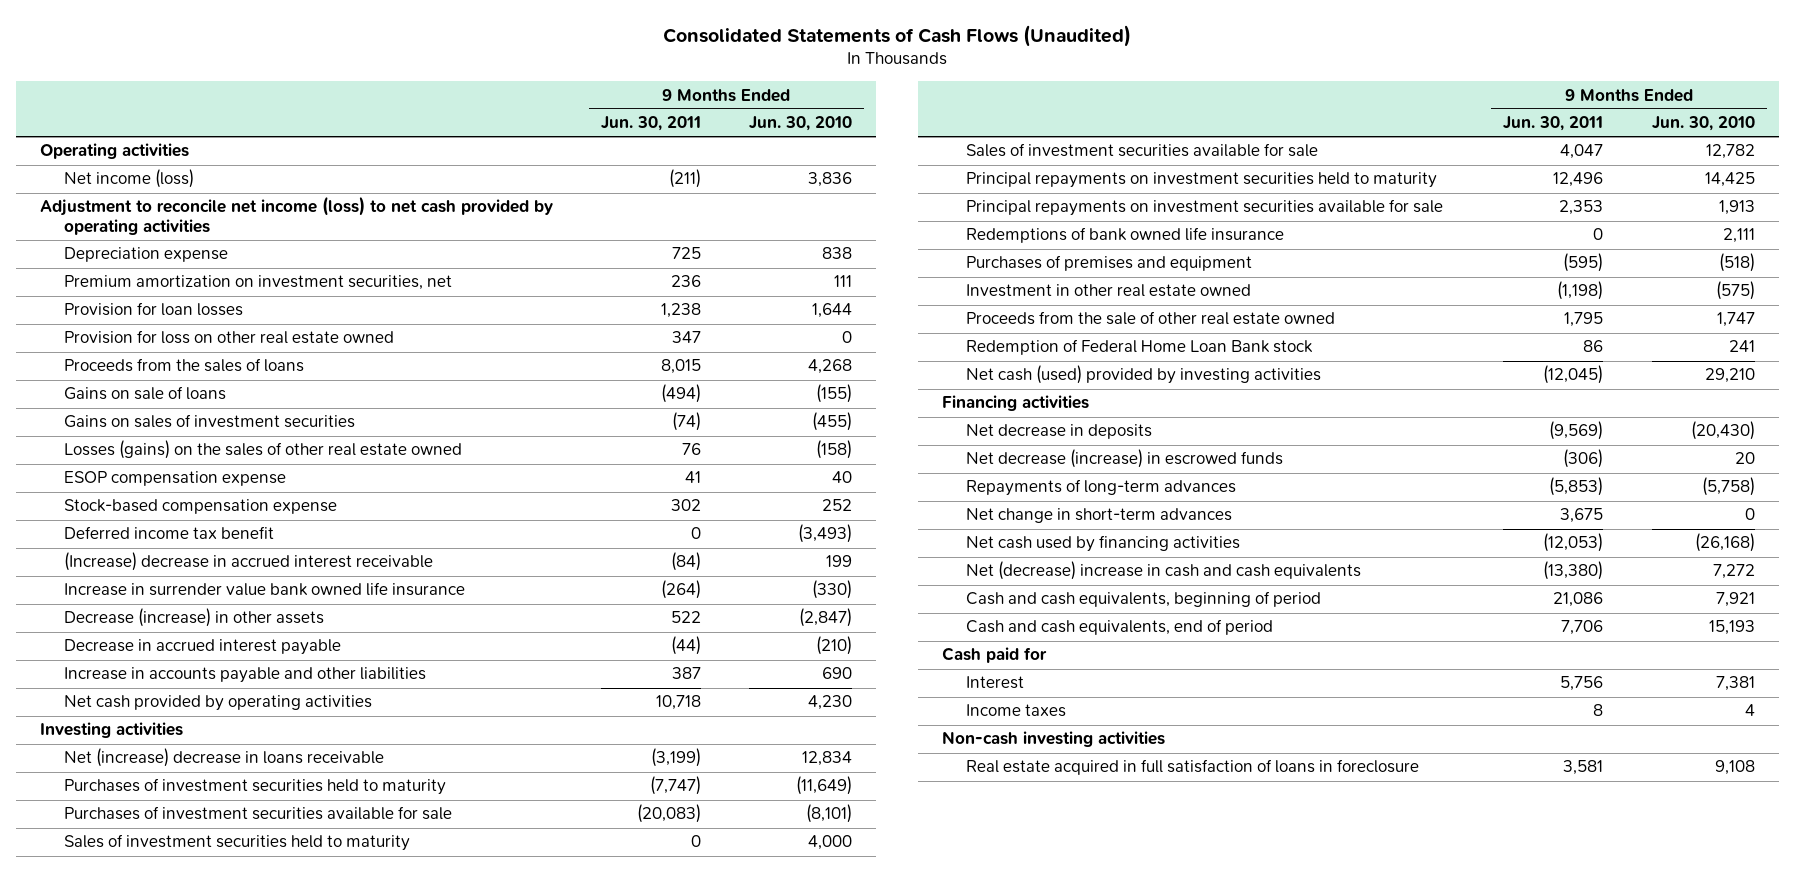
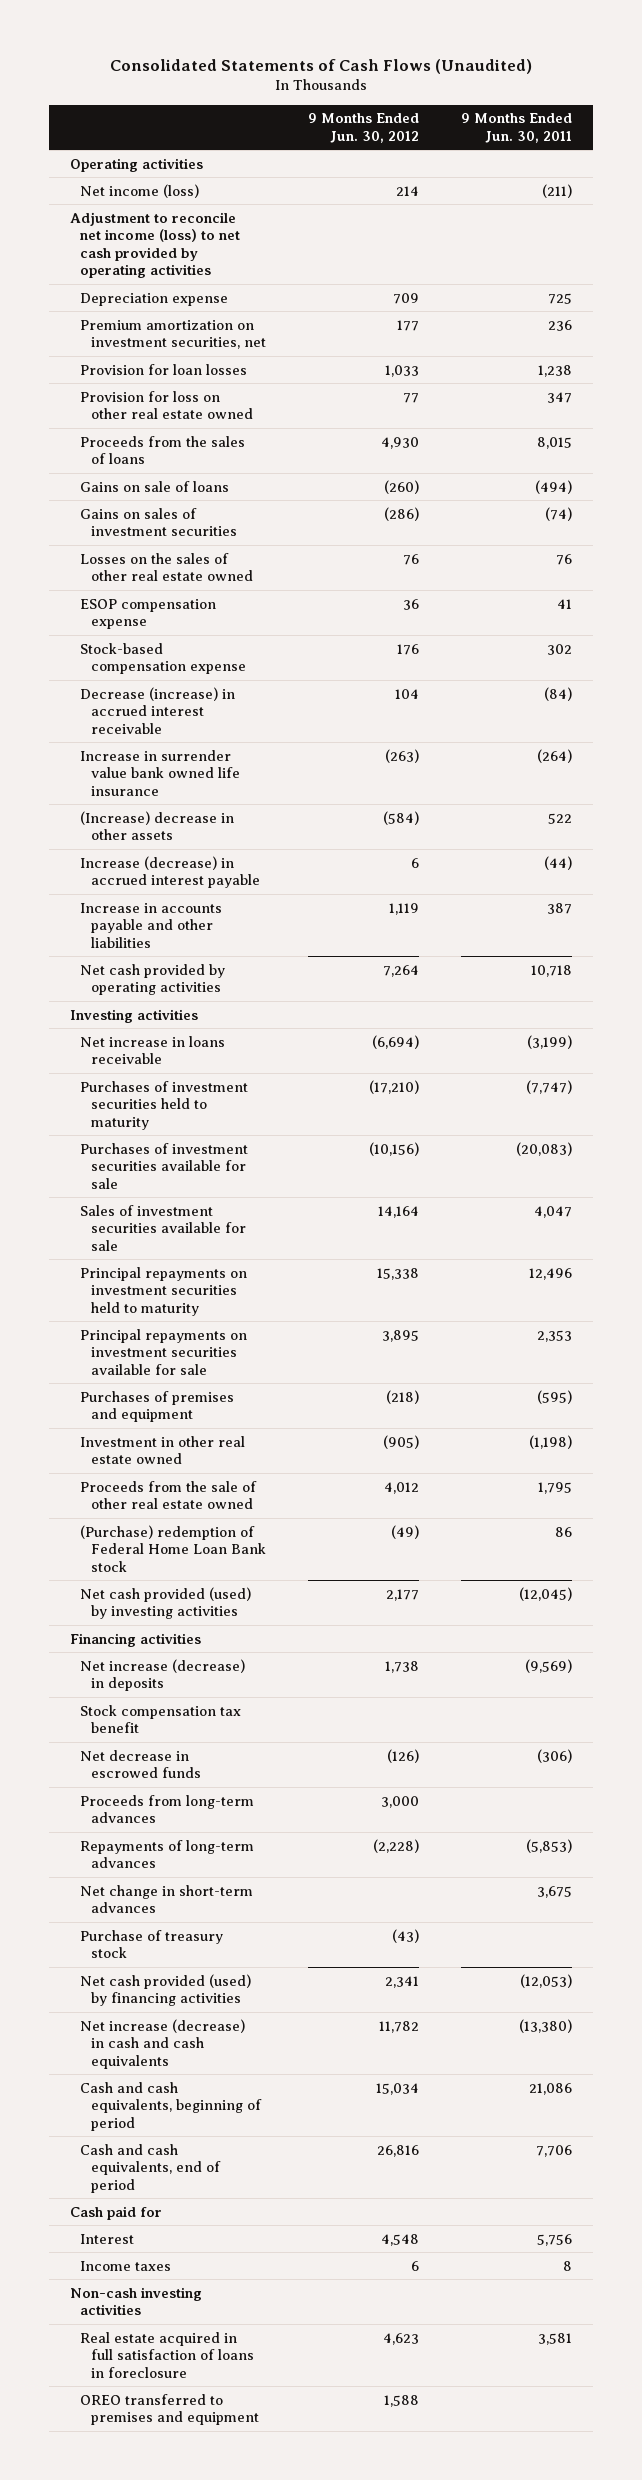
- | 9 Months Ended Jun. 30, 2011 | 9 Months Ended Jun. 30, 2010
+ | 9 Months Ended Jun. 30, 2012 | 9 Months Ended Jun. 30, 2011
- Losses (gains) on the sales of other real estate owned | 76 | (158)
+ Losses on the sales of other real estate owned | 76 | 76
- Deferred income tax benefit | 0 | (3,493)
- (Increase) decrease in accrued interest receivable | (84) | 199
+ Decrease (increase) in accrued interest receivable | 104 | (84)
- Decrease (increase) in other assets | 522 | (2,847)
- Decrease in accrued interest payable | (44) | (210)
+ (Increase) decrease in other assets | (584) | 522
+ Increase (decrease) in accrued interest payable | 6 | (44)
- Net (increase) decrease in loans receivable | (3,199) | 12,834
+ Net increase in loans receivable | (6,694) | (3,199)
- Sales of investment securities held to maturity | 0 | 4,000
- Redemptions of bank owned life insurance | 0 | 2,111
- Redemption of Federal Home Loan Bank stock | 86 | 241
- Net cash (used) provided by investing activities | (12,045) | 29,210
+ (Purchase) redemption of Federal Home Loan Bank stock | (49) | 86
+ Net cash provided (used) by investing activities | 2,177 | (12,045)
- Net decrease in deposits | (9,569) | (20,430)
- Net decrease (increase) in escrowed funds | (306) | 20
+ Net increase (decrease) in deposits | 1,738 | (9,569)
+ Stock compensation tax benefit
+ Net decrease in escrowed funds | (126) | (306)
+ Proceeds from long-term advances | 3,000 |
- Net cash used by financing activities | (12,053) | (26,168)
- Net (decrease) increase in cash and cash equivalents | (13,380) | 7,272
+ Purchase of treasury stock | (43) |
+ Net cash provided (used) by financing activities | 2,341 | (12,053)
+ Net increase (decrease) in cash and cash equivalents | 11,782 | (13,380)
+ OREO transferred to premises and equipment | 1,588 |

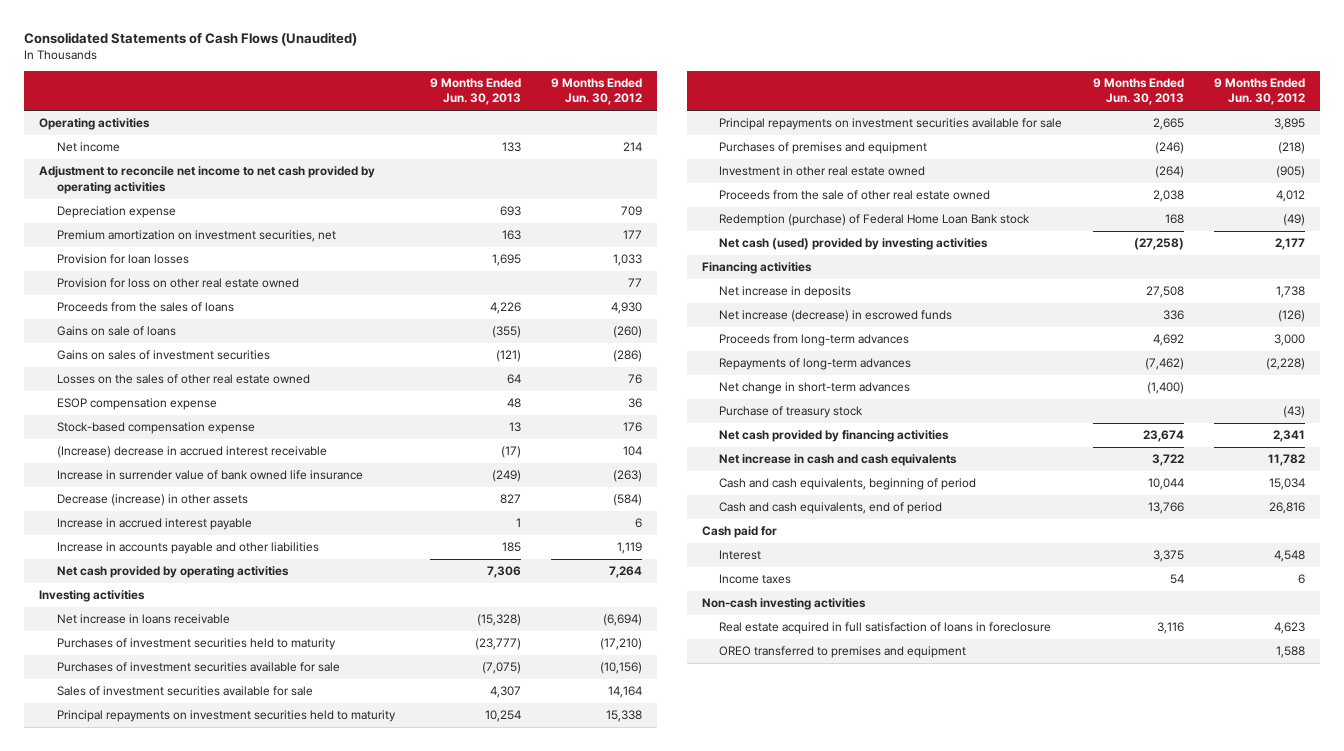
- | 9 Months Ended Jun. 30, 2012 | 9 Months Ended Jun. 30, 2011
+ | 9 Months Ended Jun. 30, 2013 | 9 Months Ended Jun. 30, 2012
- Net income (loss) | 214 | (211)
- Adjustment to reconcile net income (loss) to net cash provided by operating activities
+ Net income | 133 | 214
+ Adjustment to reconcile net income to net cash provided by operating activities
- Decrease (increase) in accrued interest receivable | 104 | (84)
- Increase in surrender value bank owned life insurance | (263) | (264)
- (Increase) decrease in other assets | (584) | 522
- Increase (decrease) in accrued interest payable | 6 | (44)
+ (Increase) decrease in accrued interest receivable | (17) | 104
+ Increase in surrender value of bank owned life insurance | (249) | (263)
+ Decrease (increase) in other assets | 827 | (584)
+ Increase in accrued interest payable | 1 | 6
- (Purchase) redemption of Federal Home Loan Bank stock | (49) | 86
- Net cash provided (used) by investing activities | 2,177 | (12,045)
+ Redemption (purchase) of Federal Home Loan Bank stock | 168 | (49)
+ Net cash (used) provided by investing activities | (27,258) | 2,177
- Net increase (decrease) in deposits | 1,738 | (9,569)
- Stock compensation tax benefit
- Net decrease in escrowed funds | (126) | (306)
+ Net increase in deposits | 27,508 | 1,738
+ Net increase (decrease) in escrowed funds | 336 | (126)
- Net cash provided (used) by financing activities | 2,341 | (12,053)
- Net increase (decrease) in cash and cash equivalents | 11,782 | (13,380)
+ Net cash provided by financing activities | 23,674 | 2,341
+ Net increase in cash and cash equivalents | 3,722 | 11,782

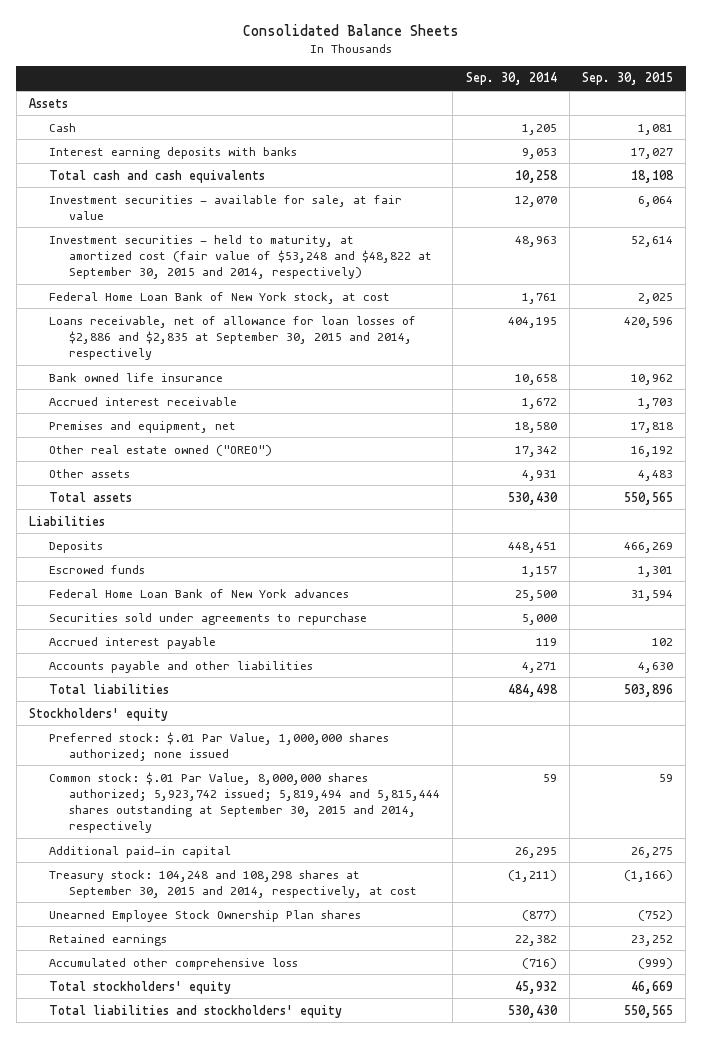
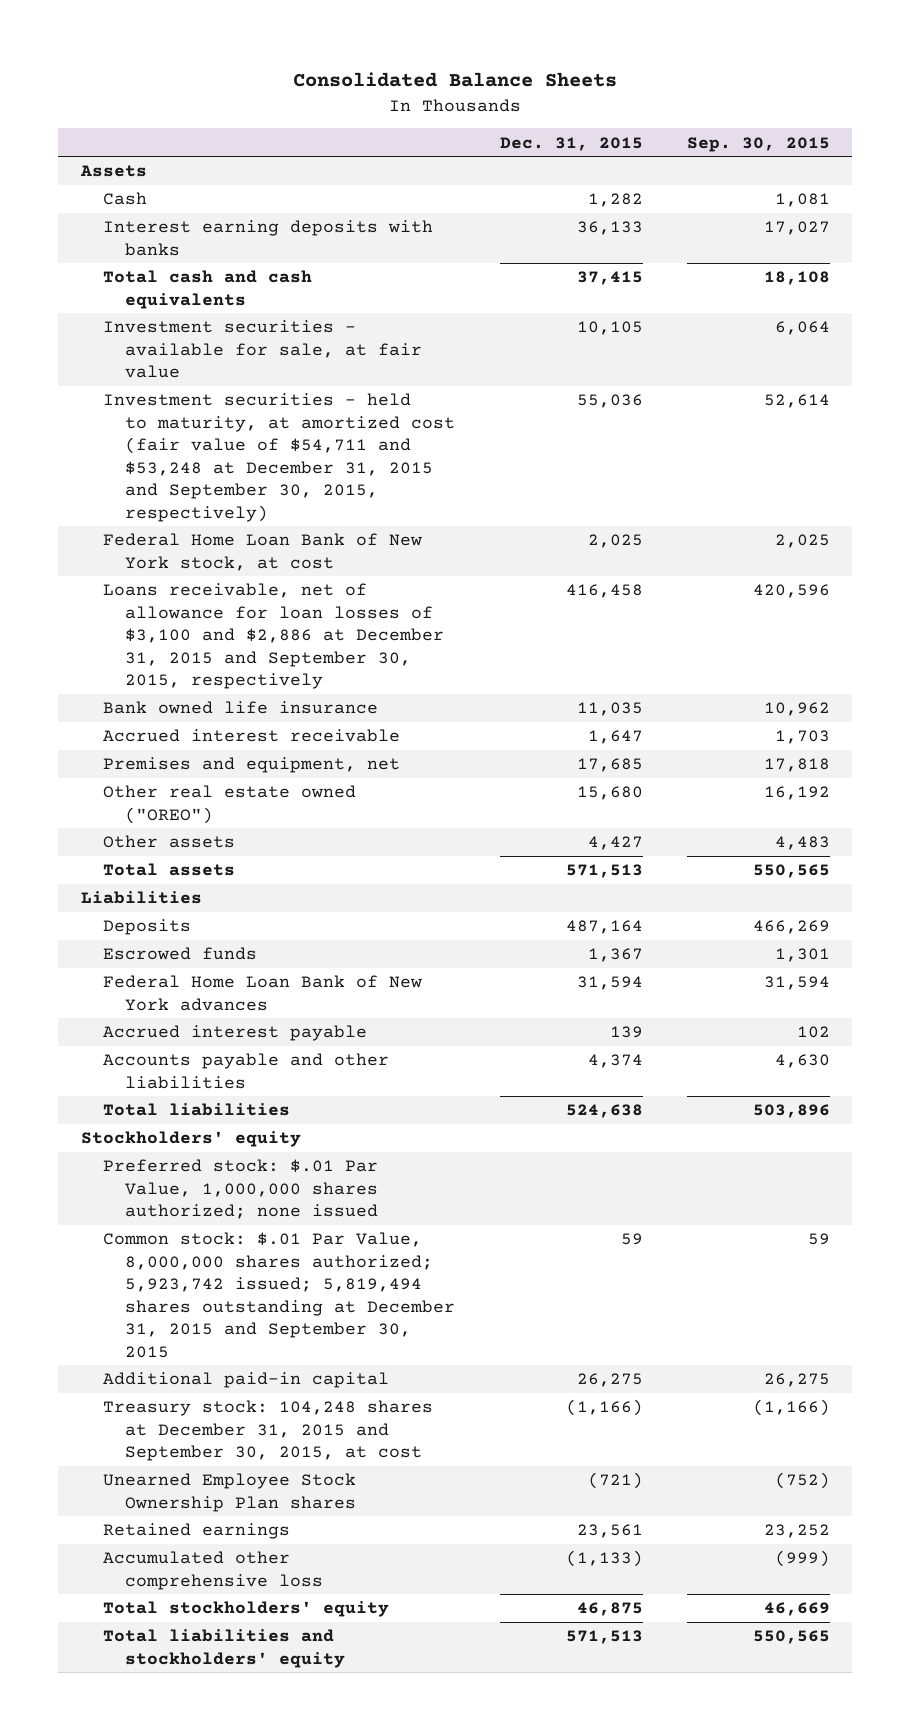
- | Sep. 30, 2014 | Sep. 30, 2015
+ | Dec. 31, 2015 | Sep. 30, 2015
- Investment securities - held to maturity, at amortized cost (fair value of $53,248 and $48,822 at September 30, 2015 and 2014, respectively) | 48,963 | 52,614
+ Investment securities - held to maturity, at amortized cost (fair value of $54,711 and $53,248 at December 31, 2015 and September 30, 2015, respectively) | 55,036 | 52,614
- Loans receivable, net of allowance for loan losses of $2,886 and $2,835 at September 30, 2015 and 2014, respectively | 404,195 | 420,596
+ Loans receivable, net of allowance for loan losses of $3,100 and $2,886 at December 31, 2015 and September 30, 2015, respectively | 416,458 | 420,596
- Securities sold under agreements to repurchase | 5,000 |
- Common stock: $.01 Par Value, 8,000,000 shares authorized; 5,923,742 issued; 5,819,494 and 5,815,444 shares outstanding at September 30, 2015 and 2014, respectively | 59 | 59
+ Common stock: $.01 Par Value, 8,000,000 shares authorized; 5,923,742 issued; 5,819,494 shares outstanding at December 31, 2015 and September 30, 2015 | 59 | 59
- Treasury stock: 104,248 and 108,298 shares at September 30, 2015 and 2014, respectively, at cost | (1,211) | (1,166)
+ Treasury stock: 104,248 shares at December 31, 2015 and September 30, 2015, at cost | (1,166) | (1,166)

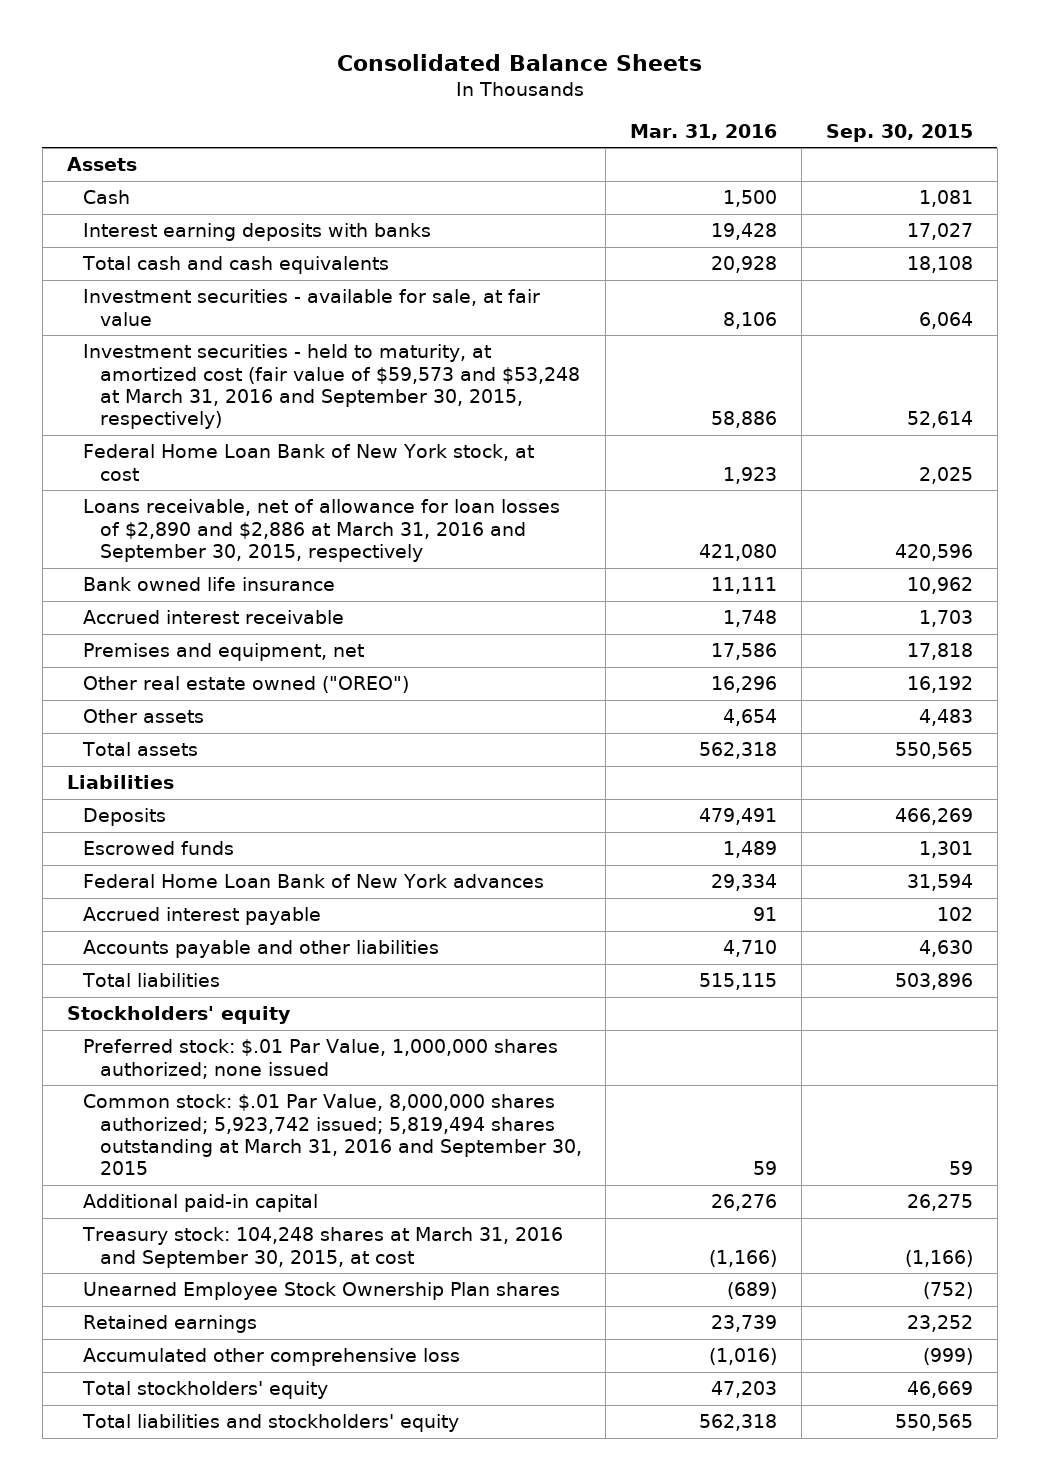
- | Dec. 31, 2015 | Sep. 30, 2015
+ | Mar. 31, 2016 | Sep. 30, 2015
- Investment securities - held to maturity, at amortized cost (fair value of $54,711 and $53,248 at December 31, 2015 and September 30, 2015, respectively) | 55,036 | 52,614
+ Investment securities - held to maturity, at amortized cost (fair value of $59,573 and $53,248 at March 31, 2016 and September 30, 2015, respectively) | 58,886 | 52,614
- Loans receivable, net of allowance for loan losses of $3,100 and $2,886 at December 31, 2015 and September 30, 2015, respectively | 416,458 | 420,596
+ Loans receivable, net of allowance for loan losses of $2,890 and $2,886 at March 31, 2016 and September 30, 2015, respectively | 421,080 | 420,596
- Common stock: $.01 Par Value, 8,000,000 shares authorized; 5,923,742 issued; 5,819,494 shares outstanding at December 31, 2015 and September 30, 2015 | 59 | 59
+ Common stock: $.01 Par Value, 8,000,000 shares authorized; 5,923,742 issued; 5,819,494 shares outstanding at March 31, 2016 and September 30, 2015 | 59 | 59
- Treasury stock: 104,248 shares at December 31, 2015 and September 30, 2015, at cost | (1,166) | (1,166)
+ Treasury stock: 104,248 shares at March 31, 2016 and September 30, 2015, at cost | (1,166) | (1,166)

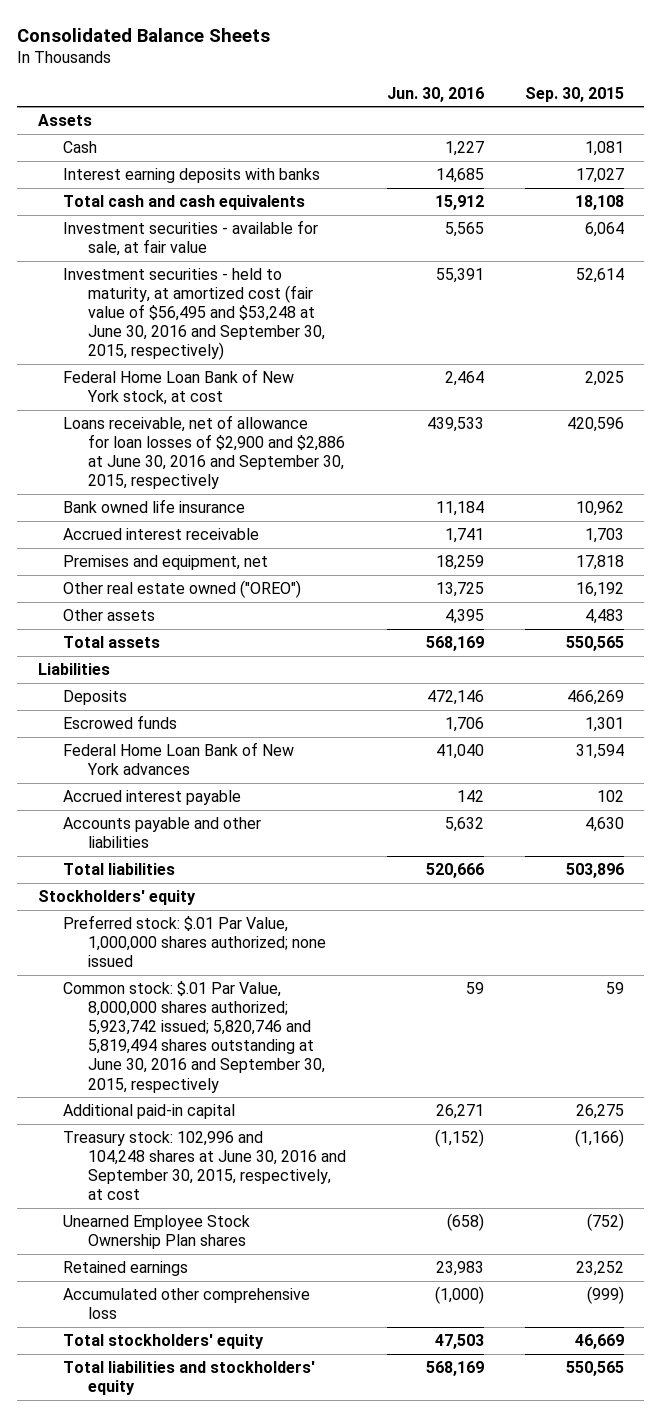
- | Mar. 31, 2016 | Sep. 30, 2015
+ | Jun. 30, 2016 | Sep. 30, 2015
- Investment securities - held to maturity, at amortized cost (fair value of $59,573 and $53,248 at March 31, 2016 and September 30, 2015, respectively) | 58,886 | 52,614
+ Investment securities - held to maturity, at amortized cost (fair value of $56,495 and $53,248 at June 30, 2016 and September 30, 2015, respectively) | 55,391 | 52,614
- Loans receivable, net of allowance for loan losses of $2,890 and $2,886 at March 31, 2016 and September 30, 2015, respectively | 421,080 | 420,596
+ Loans receivable, net of allowance for loan losses of $2,900 and $2,886 at June 30, 2016 and September 30, 2015, respectively | 439,533 | 420,596
- Common stock: $.01 Par Value, 8,000,000 shares authorized; 5,923,742 issued; 5,819,494 shares outstanding at March 31, 2016 and September 30, 2015 | 59 | 59
+ Common stock: $.01 Par Value, 8,000,000 shares authorized; 5,923,742 issued; 5,820,746 and 5,819,494 shares outstanding at June 30, 2016 and September 30, 2015, respectively | 59 | 59
- Treasury stock: 104,248 shares at March 31, 2016 and September 30, 2015, at cost | (1,166) | (1,166)
+ Treasury stock: 102,996 and 104,248 shares at June 30, 2016 and September 30, 2015, respectively, at cost | (1,152) | (1,166)

